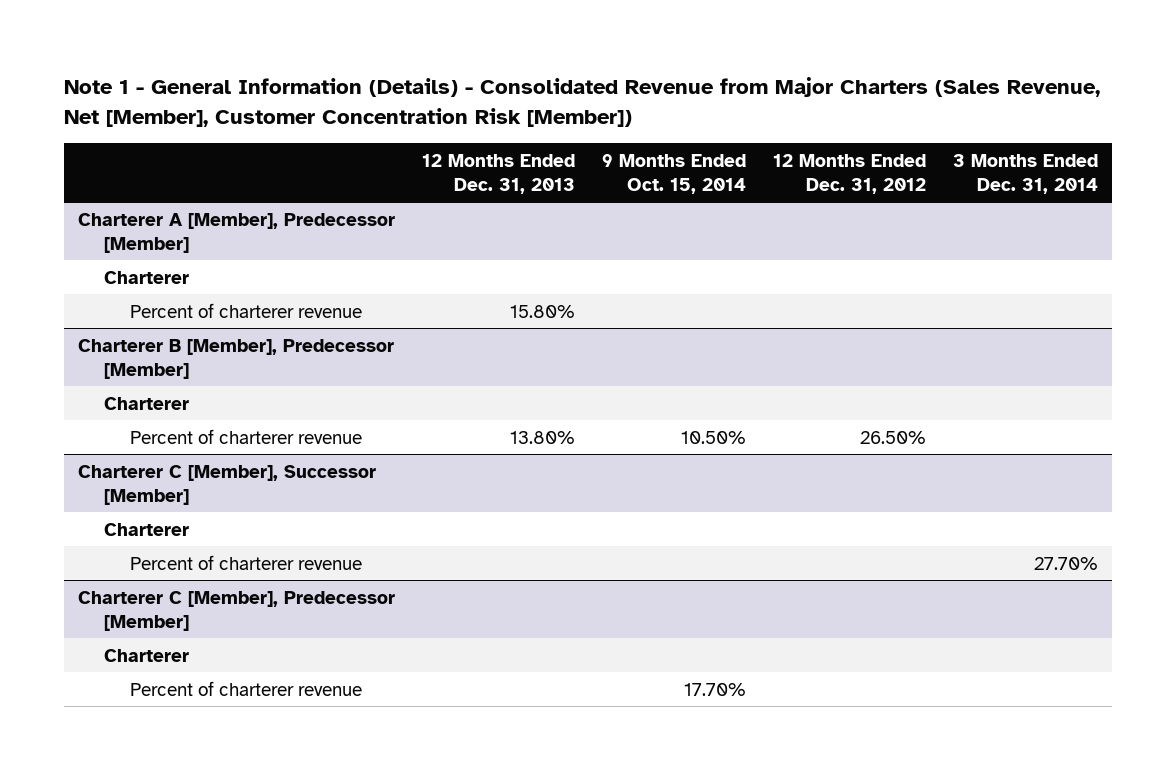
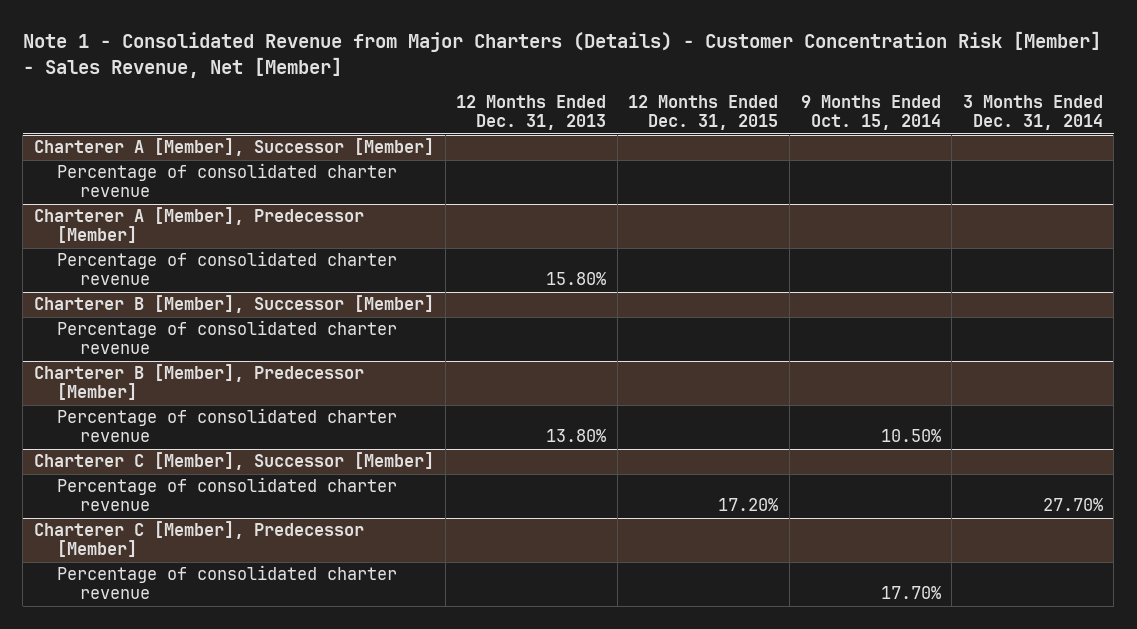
- Note 1 - General Information (Details) - Consolidated Revenue from Major Charters (Sales Revenue, Net [Member], Customer Concentration Risk [Member])
+ Note 1 - Consolidated Revenue from Major Charters (Details) - Customer Concentration Risk [Member] - Sales Revenue, Net [Member]
- | 12 Months Ended Dec. 31, 2013 | 9 Months Ended Oct. 15, 2014 | 12 Months Ended Dec. 31, 2012 | 3 Months Ended Dec. 31, 2014
+ | 12 Months Ended Dec. 31, 2013 | 12 Months Ended Dec. 31, 2015 | 9 Months Ended Oct. 15, 2014 | 3 Months Ended Dec. 31, 2014
+ Charterer A [Member], Successor [Member]
+ Percentage of consolidated charter revenue
@ Charterer A [Member], Predecessor [Member]
- Charterer
- Percent of charterer revenue | 15.80% | | |
+ Percentage of consolidated charter revenue | 15.80% | | |
+ Charterer B [Member], Successor [Member]
+ Percentage of consolidated charter revenue
@ Charterer B [Member], Predecessor [Member]
- Charterer
- Percent of charterer revenue | 13.80% | 10.50% | 26.50% |
+ Percentage of consolidated charter revenue | 13.80% | | 10.50% |
@ Charterer C [Member], Successor [Member]
- Charterer
- Percent of charterer revenue | | | | 27.70%
+ Percentage of consolidated charter revenue | | 17.20% | | 27.70%
@ Charterer C [Member], Predecessor [Member]
- Charterer
- Percent of charterer revenue | | 17.70% | |
+ Percentage of consolidated charter revenue | | | 17.70% |

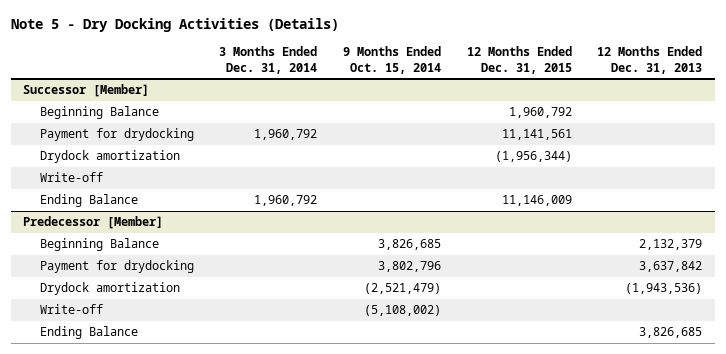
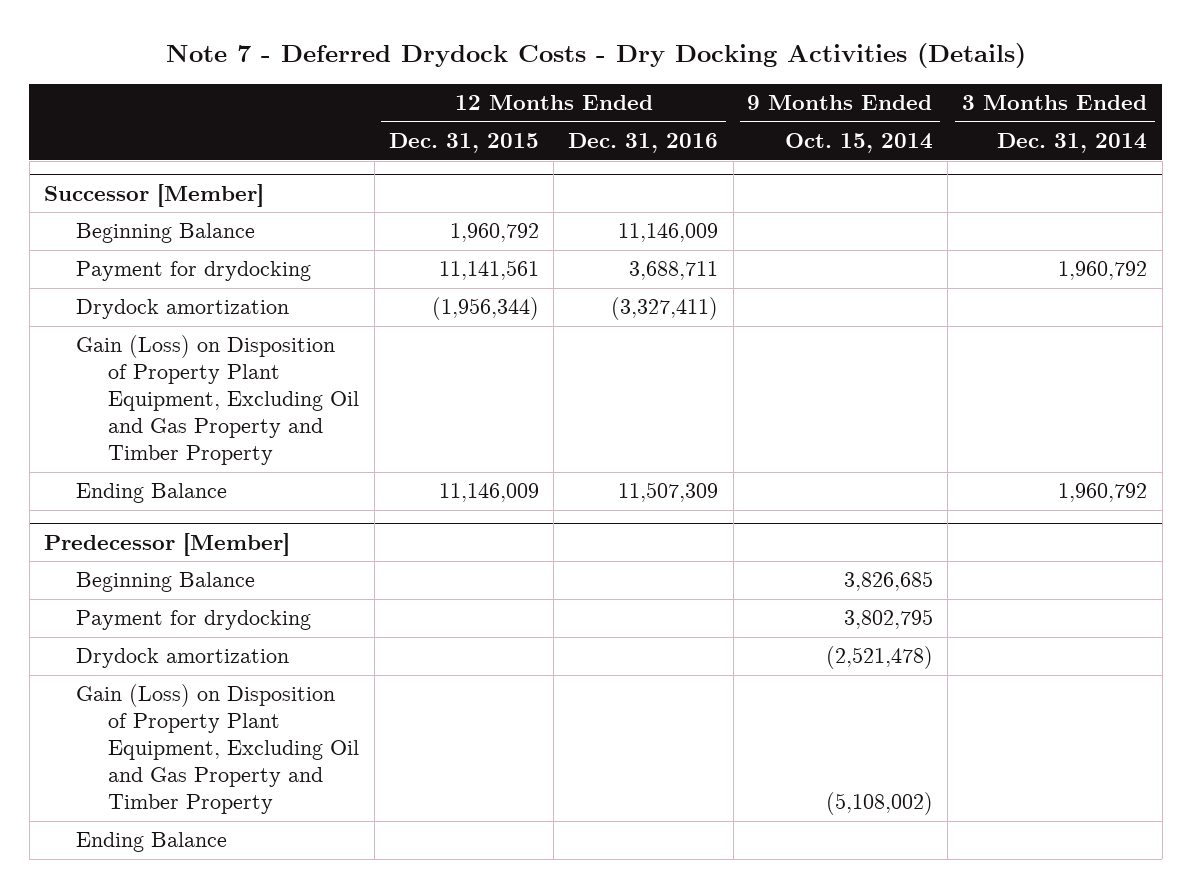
- Note 5 - Dry Docking Activities (Details)
+ Note 7 - Deferred Drydock Costs - Dry Docking Activities (Details)
- | 3 Months Ended Dec. 31, 2014 | 9 Months Ended Oct. 15, 2014 | 12 Months Ended Dec. 31, 2015 | 12 Months Ended Dec. 31, 2013
+ | 12 Months Ended Dec. 31, 2015 | 12 Months Ended Dec. 31, 2016 | 9 Months Ended Oct. 15, 2014 | 3 Months Ended Dec. 31, 2014
@ Successor [Member]
- Write-off
+ Gain (Loss) on Disposition of Property Plant Equipment, Excluding Oil and Gas Property and Timber Property
@ Predecessor [Member]
- Payment for drydocking | | 3,802,796 | | 3,637,842
- Drydock amortization | | (2,521,479) | | (1,943,536)
- Write-off | | (5,108,002) | |
+ Payment for drydocking | | | 3,802,795 |
+ Drydock amortization | | | (2,521,478) |
+ Gain (Loss) on Disposition of Property Plant Equipment, Excluding Oil and Gas Property and Timber Property | | | (5,108,002) |

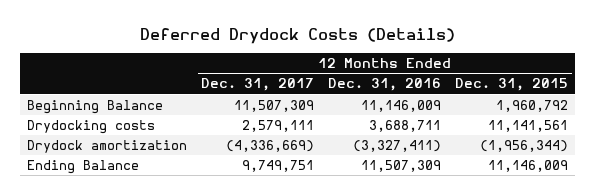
- Note 7 - Deferred Drydock Costs - Dry Docking Activities (Details)
+ Deferred Drydock Costs (Details)
- | 12 Months Ended Dec. 31, 2015 | 12 Months Ended Dec. 31, 2016 | 9 Months Ended Oct. 15, 2014 | 3 Months Ended Dec. 31, 2014
+ | 12 Months Ended Dec. 31, 2017 | 12 Months Ended Dec. 31, 2016 | 12 Months Ended Dec. 31, 2015
- Successor [Member]
- Payment for drydocking | 11,141,561 | 3,688,711 | | 1,960,792
+ Drydocking costs | 2,579,111 | 3,688,711 | 11,141,561
- Gain (Loss) on Disposition of Property Plant Equipment, Excluding Oil and Gas Property and Timber Property
- Predecessor [Member]
- Beginning Balance | | | 3,826,685 |
- Payment for drydocking | | | 3,802,795 |
- Drydock amortization | | | (2,521,478) |
- Gain (Loss) on Disposition of Property Plant Equipment, Excluding Oil and Gas Property and Timber Property | | | (5,108,002) |
- Ending Balance

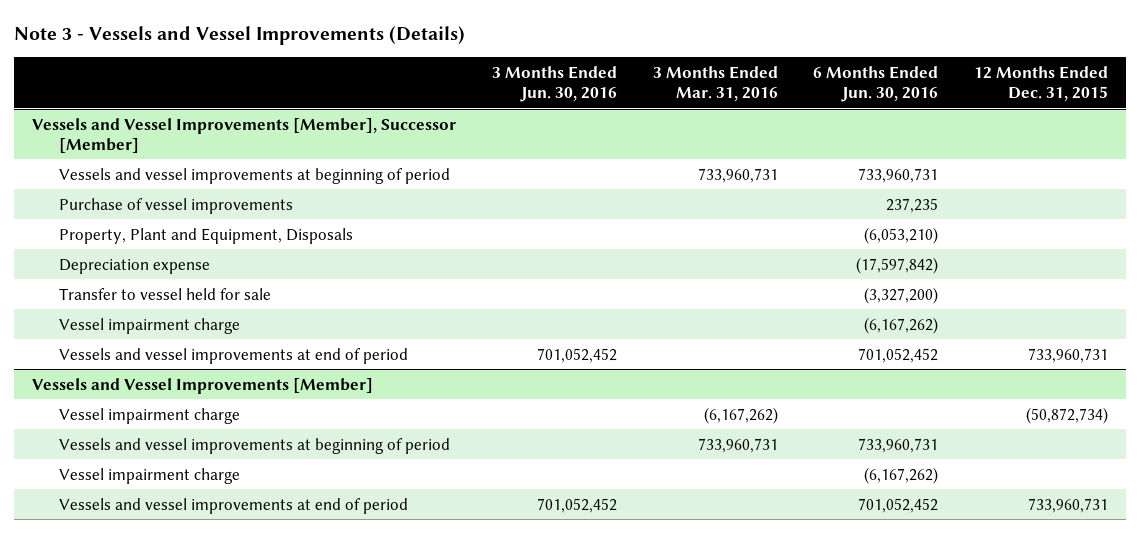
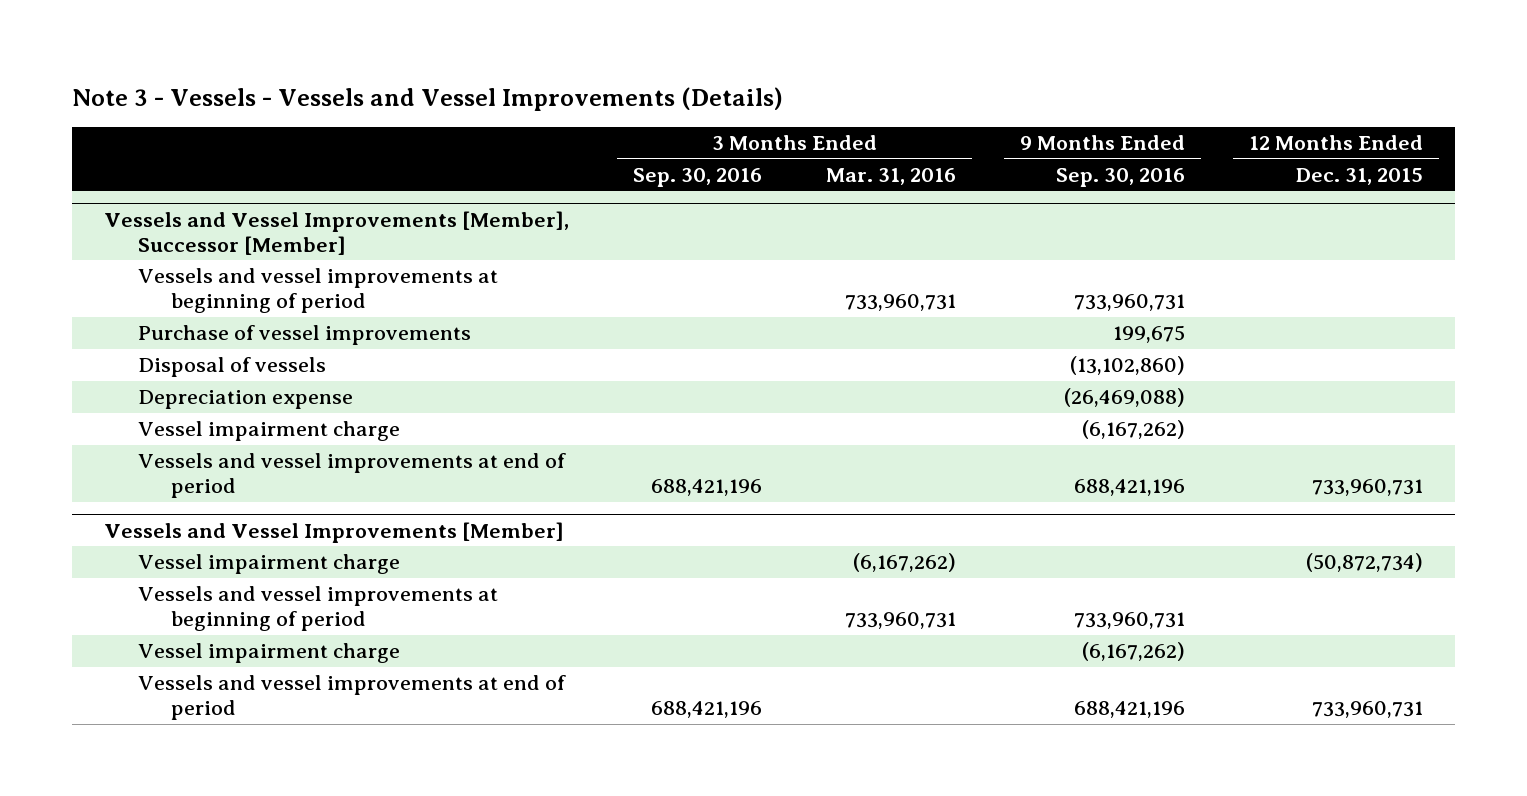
- Note 3 - Vessels and Vessel Improvements (Details)
+ Note 3 - Vessels - Vessels and Vessel Improvements (Details)
- | 3 Months Ended Jun. 30, 2016 | 3 Months Ended Mar. 31, 2016 | 6 Months Ended Jun. 30, 2016 | 12 Months Ended Dec. 31, 2015
+ | 3 Months Ended Sep. 30, 2016 | 3 Months Ended Mar. 31, 2016 | 9 Months Ended Sep. 30, 2016 | 12 Months Ended Dec. 31, 2015
@ Vessels and Vessel Improvements [Member], Successor [Member]
- Property, Plant and Equipment, Disposals | | | (6,053,210) |
+ Disposal of vessels | | | (13,102,860) |
- Transfer to vessel held for sale | | | (3,327,200) |

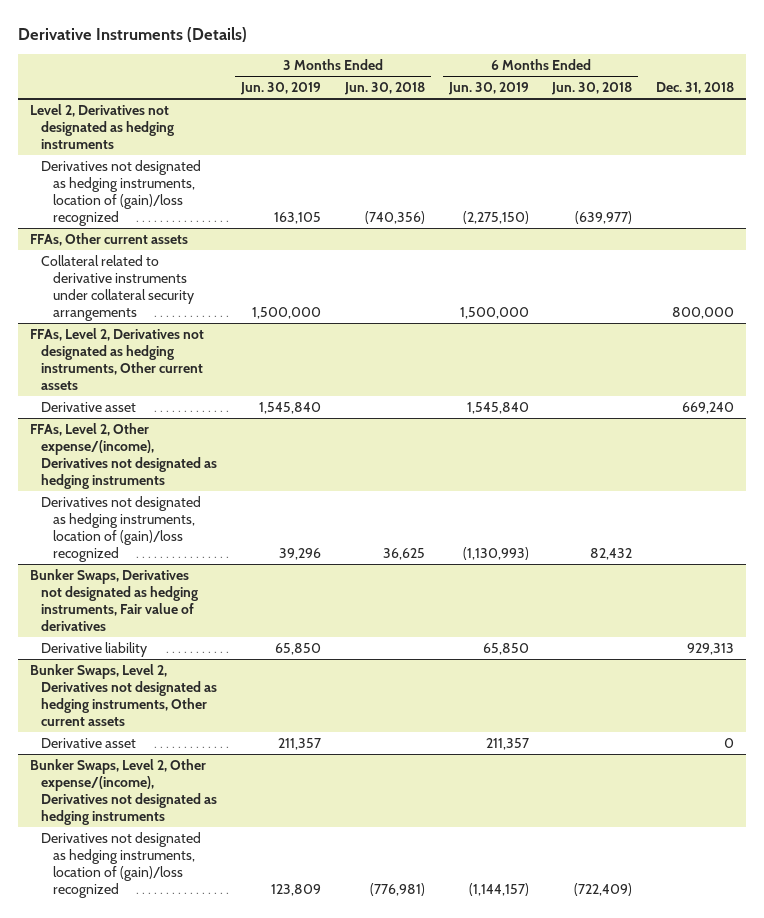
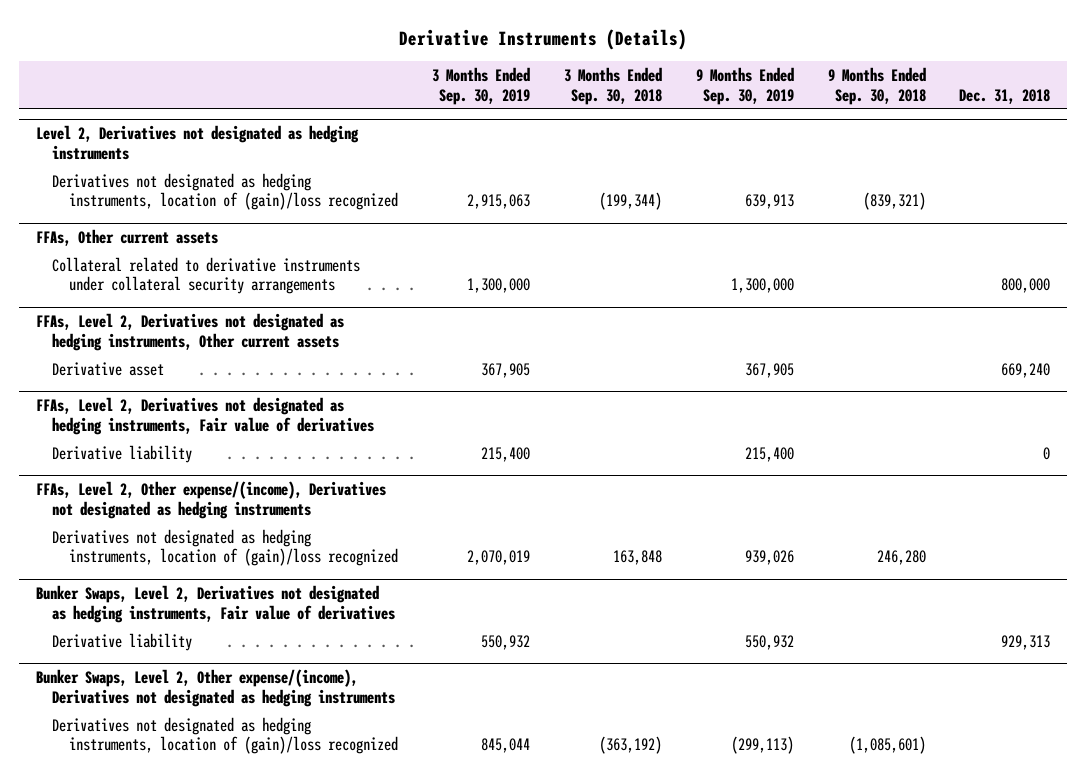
- | 3 Months Ended Jun. 30, 2019 | 3 Months Ended Jun. 30, 2018 | 6 Months Ended Jun. 30, 2019 | 6 Months Ended Jun. 30, 2018 | Dec. 31, 2018
+ | 3 Months Ended Sep. 30, 2019 | 3 Months Ended Sep. 30, 2018 | 9 Months Ended Sep. 30, 2019 | 9 Months Ended Sep. 30, 2018 | Dec. 31, 2018
+ FFAs, Level 2, Derivatives not designated as hedging instruments, Fair value of derivatives
+ Derivative liability | 215,400 | | 215,400 | | 0
- Bunker Swaps, Derivatives not designated as hedging instruments, Fair value of derivatives
+ Bunker Swaps, Level 2, Derivatives not designated as hedging instruments, Fair value of derivatives
- Bunker Swaps, Level 2, Derivatives not designated as hedging instruments, Other current assets
- Derivative asset | 211,357 | | 211,357 | | 0

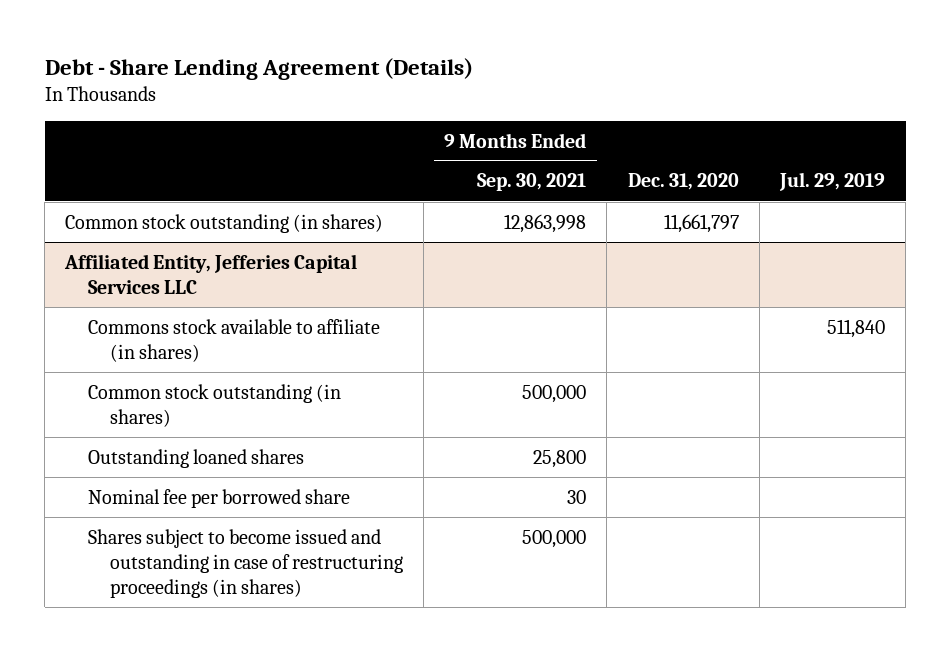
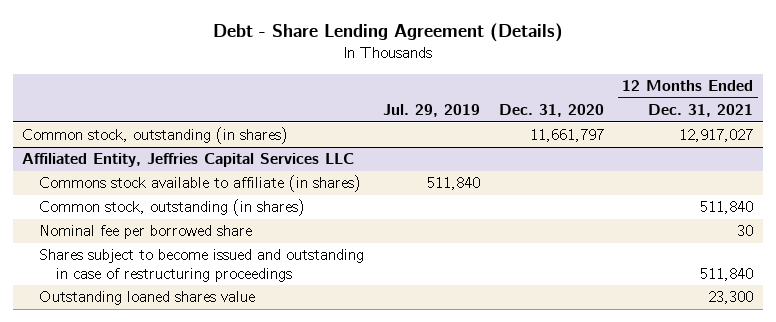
- | 9 Months Ended Sep. 30, 2021 | Dec. 31, 2020 | Jul. 29, 2019
+ | Jul. 29, 2019 | Dec. 31, 2020 | 12 Months Ended Dec. 31, 2021
- Common stock outstanding (in shares) | 12,863,998 | 11,661,797 |
- Affiliated Entity, Jefferies Capital Services LLC
+ Common stock, outstanding (in shares) | | 11,661,797 | 12,917,027
+ Affiliated Entity, Jeffries Capital Services LLC
- Common stock outstanding (in shares) | 500,000 | |
- Outstanding loaned shares | 25,800 | |
+ Common stock, outstanding (in shares) | | | 511,840
- Shares subject to become issued and outstanding in case of restructuring proceedings (in shares) | 500,000 | |
+ Shares subject to become issued and outstanding in case of restructuring proceedings | | | 511,840
+ Outstanding loaned shares value | | | 23,300

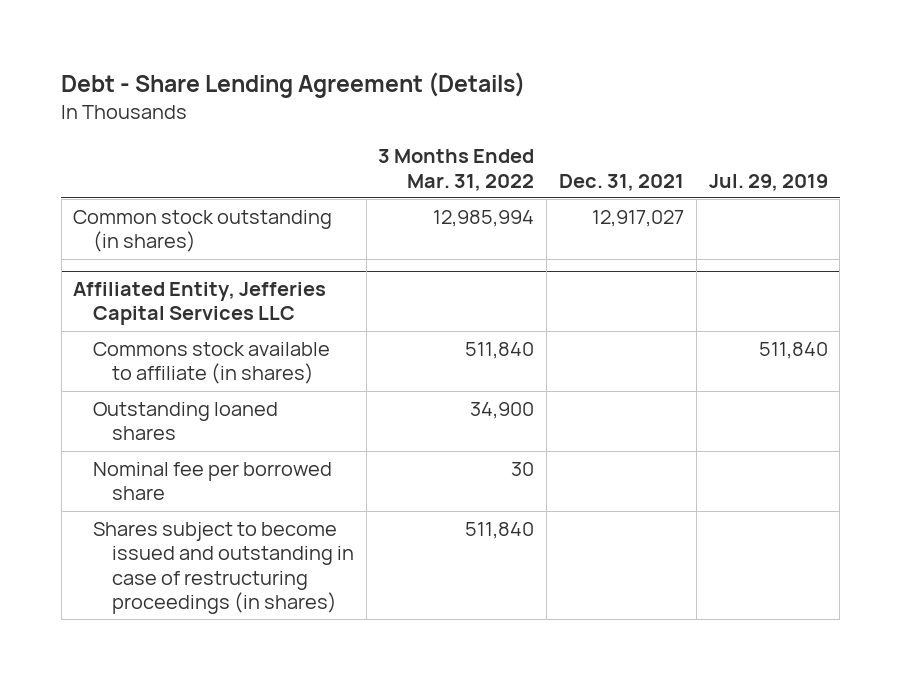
- | Jul. 29, 2019 | Dec. 31, 2020 | 12 Months Ended Dec. 31, 2021
+ | 3 Months Ended Mar. 31, 2022 | Dec. 31, 2021 | Jul. 29, 2019
- Common stock, outstanding (in shares) | | 11,661,797 | 12,917,027
- Affiliated Entity, Jeffries Capital Services LLC
+ Common stock outstanding (in shares) | 12,985,994 | 12,917,027 |
+ Affiliated Entity, Jefferies Capital Services LLC
- Common stock, outstanding (in shares) | | | 511,840
+ Outstanding loaned shares | 34,900 | |
- Shares subject to become issued and outstanding in case of restructuring proceedings | | | 511,840
- Outstanding loaned shares value | | | 23,300
+ Shares subject to become issued and outstanding in case of restructuring proceedings (in shares) | 511,840 | |

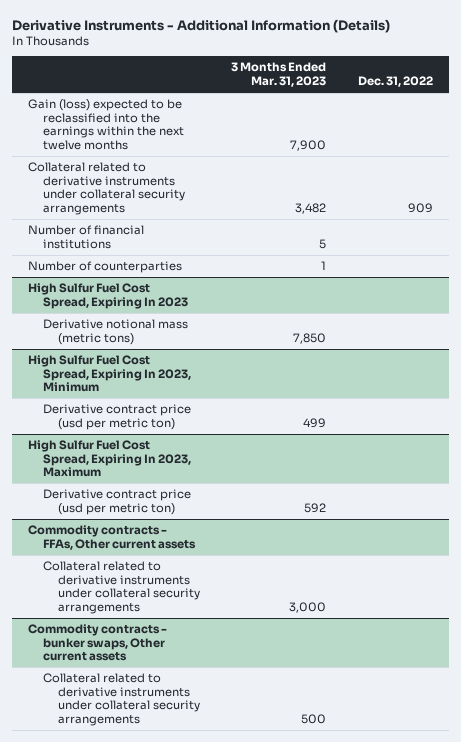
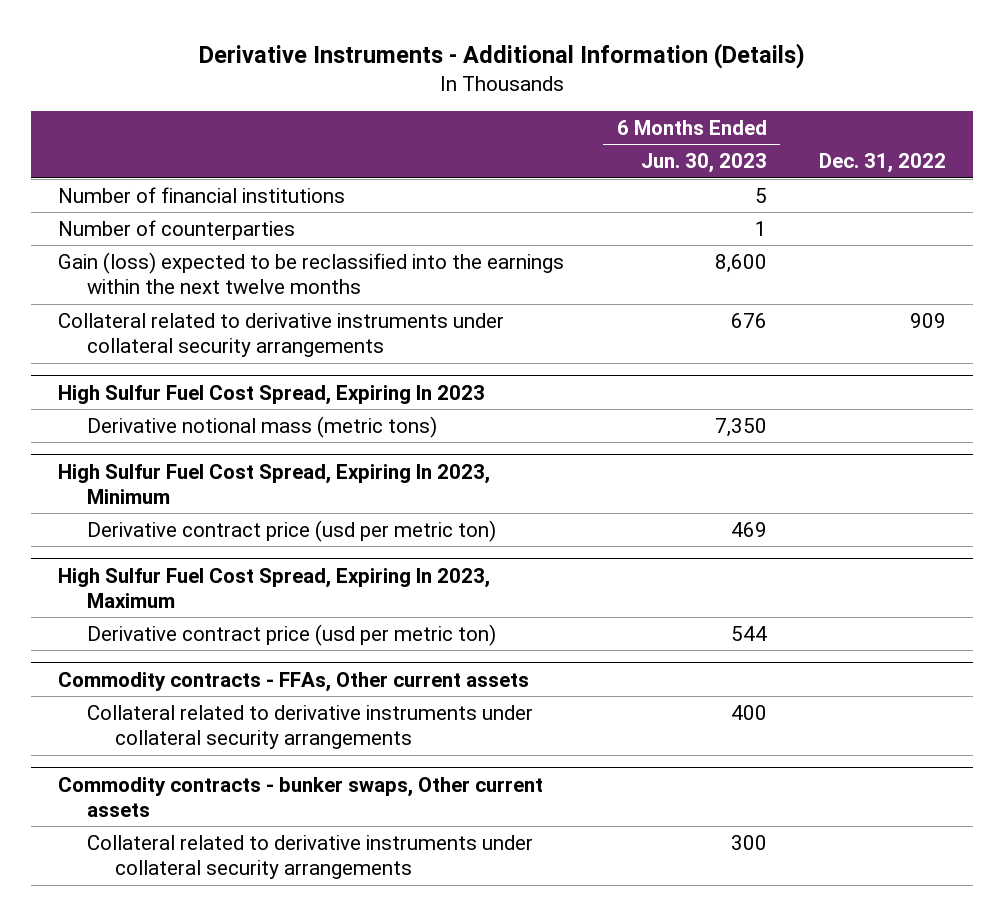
- | 3 Months Ended Mar. 31, 2023 | Dec. 31, 2022
+ | 6 Months Ended Jun. 30, 2023 | Dec. 31, 2022
moved down: Gain (loss) expected to be reclassified into the earnings within the next twelve months | 8,600 |
moved down: Collateral related to derivative instruments under collateral security arrangements | 676 | 909

